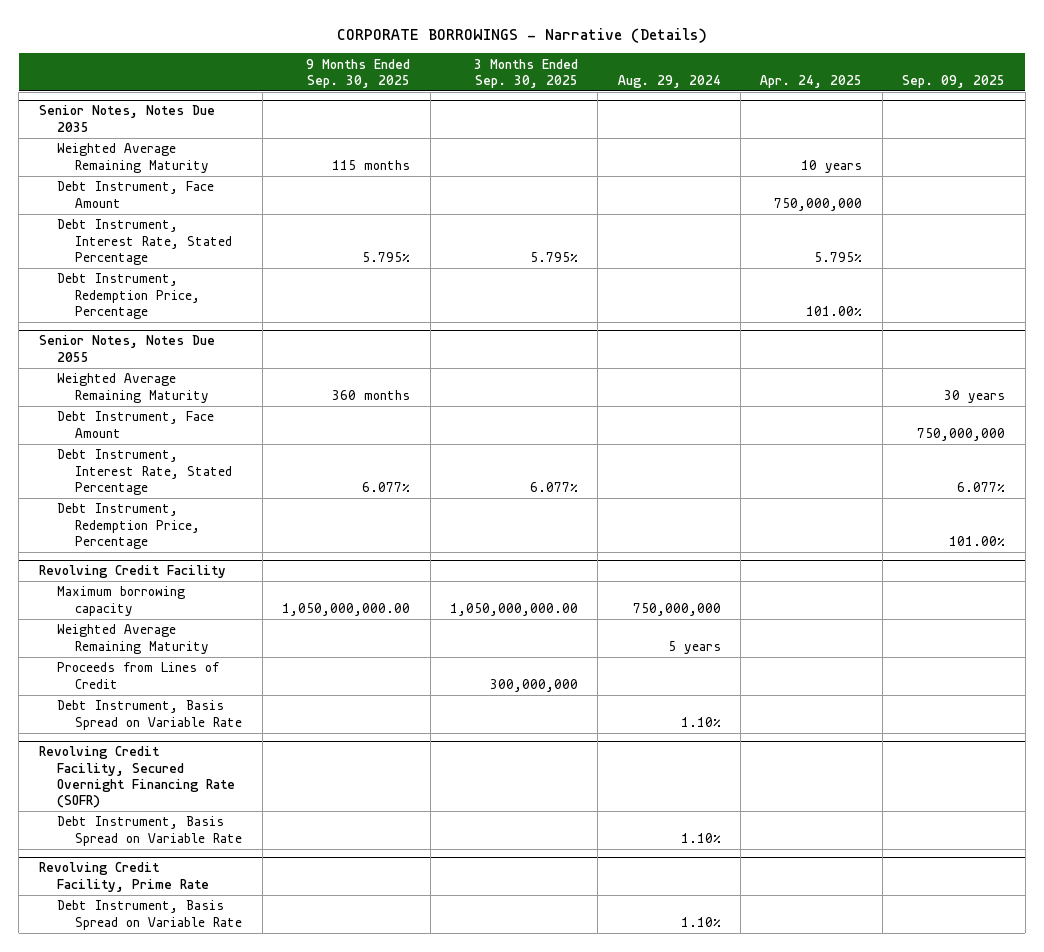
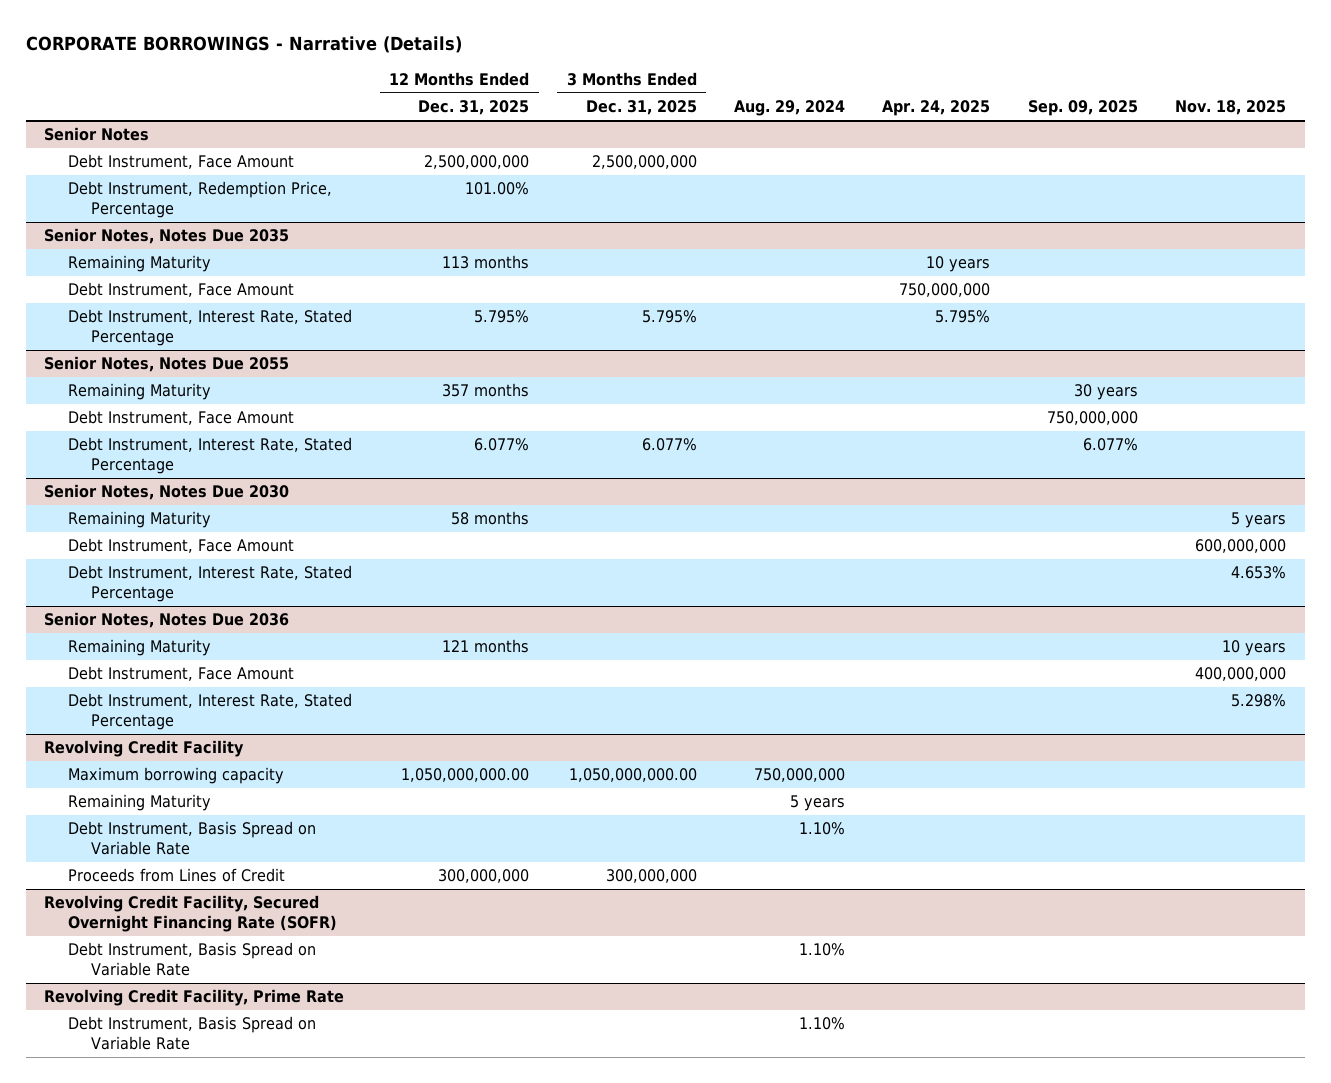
- | 9 Months Ended Sep. 30, 2025 | 3 Months Ended Sep. 30, 2025 | Aug. 29, 2024 | Apr. 24, 2025 | Sep. 09, 2025
+ | 12 Months Ended Dec. 31, 2025 | 3 Months Ended Dec. 31, 2025 | Aug. 29, 2024 | Apr. 24, 2025 | Sep. 09, 2025 | Nov. 18, 2025
+ Senior Notes
+ Debt Instrument, Face Amount | 2,500,000,000 | 2,500,000,000 | | | |
+ Debt Instrument, Redemption Price, Percentage | 101.00% | | | | |
@ Senior Notes, Notes Due 2035
- Weighted Average Remaining Maturity | 115 months | | | 10 years |
+ Remaining Maturity | 113 months | | | 10 years | |
- Debt Instrument, Redemption Price, Percentage | | | | 101.00% |
@ Senior Notes, Notes Due 2055
- Weighted Average Remaining Maturity | 360 months | | | | 30 years
+ Remaining Maturity | 357 months | | | | 30 years |
- Debt Instrument, Redemption Price, Percentage | | | | | 101.00%
+ Senior Notes, Notes Due 2030
+ Remaining Maturity | 58 months | | | | | 5 years
+ Debt Instrument, Face Amount | | | | | | 600,000,000
+ Debt Instrument, Interest Rate, Stated Percentage | | | | | | 4.653%
+ Senior Notes, Notes Due 2036
+ Remaining Maturity | 121 months | | | | | 10 years
+ Debt Instrument, Face Amount | | | | | | 400,000,000
+ Debt Instrument, Interest Rate, Stated Percentage | | | | | | 5.298%
@ Revolving Credit Facility
- Weighted Average Remaining Maturity | | | 5 years | |
+ Remaining Maturity | | | 5 years | | |
moved down: Proceeds from Lines of Credit | 300,000,000 | 300,000,000 | | | |

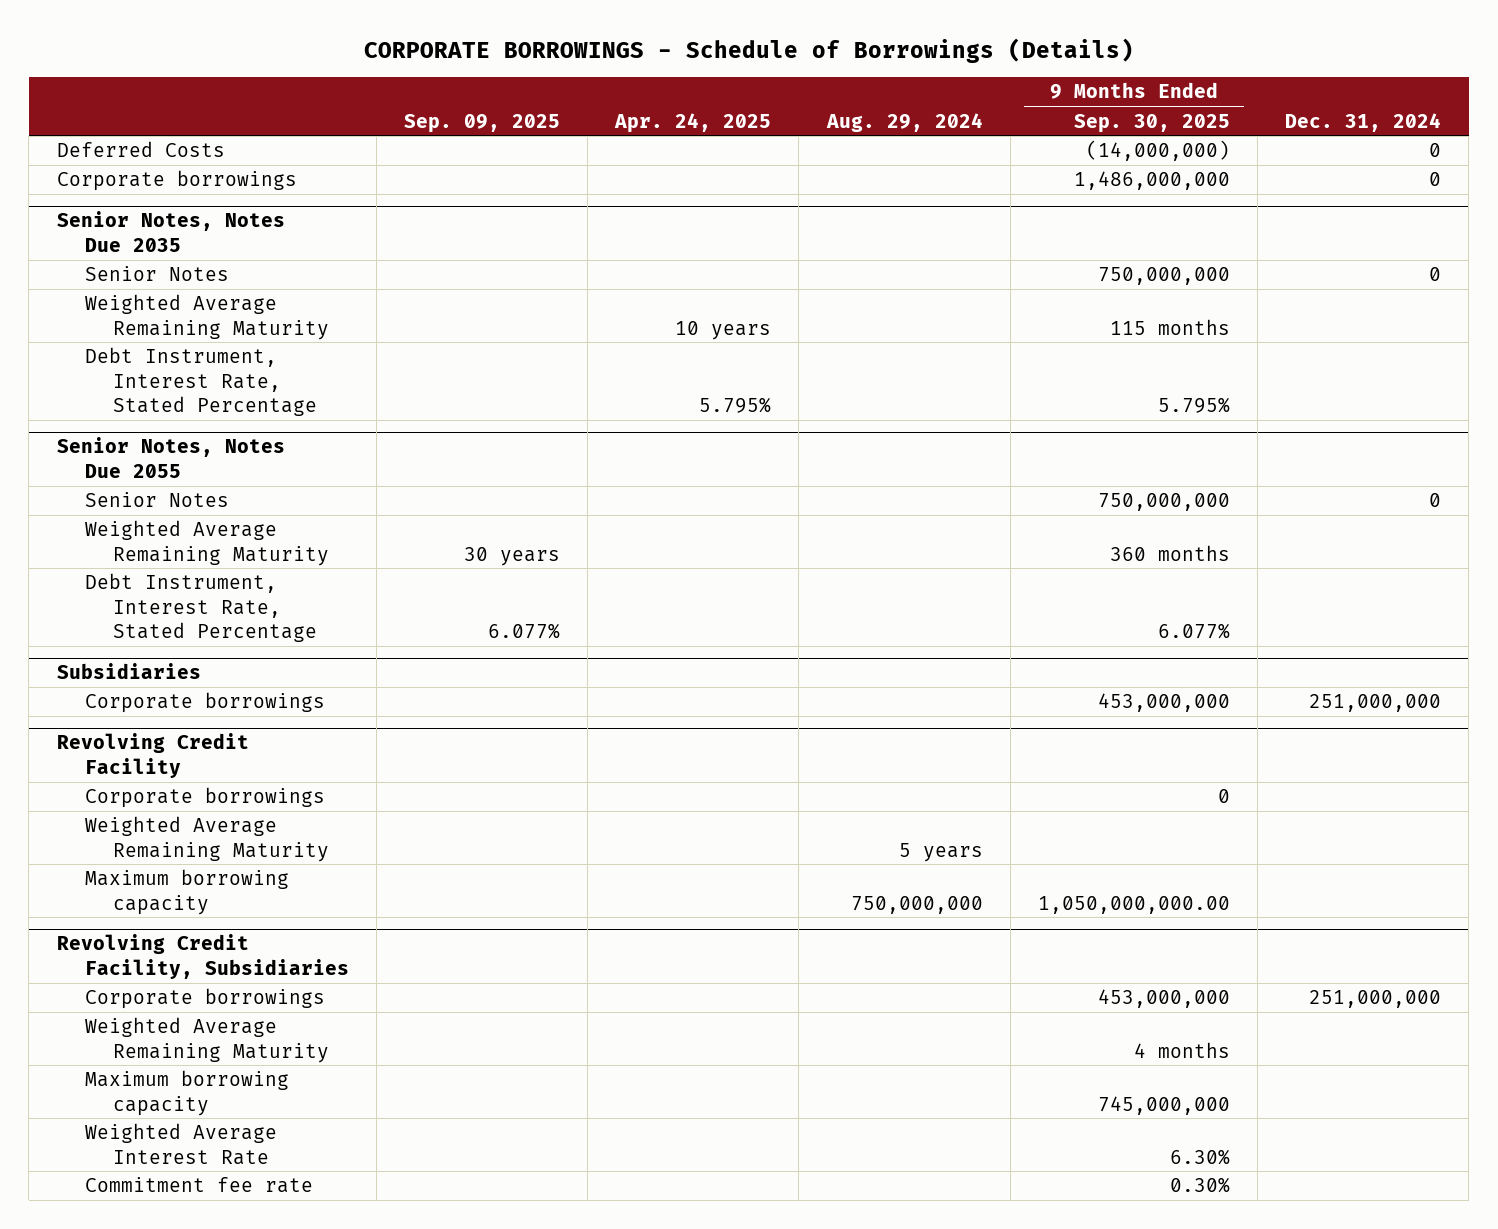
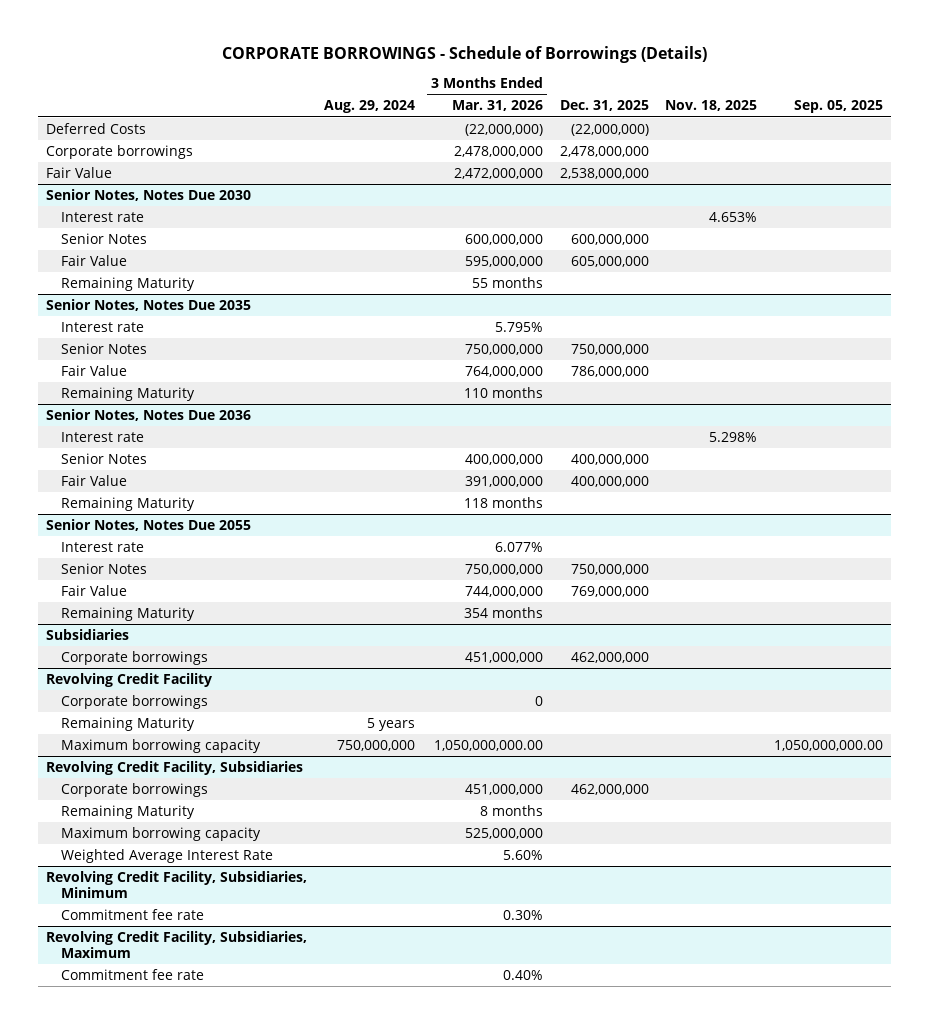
- | Sep. 09, 2025 | Apr. 24, 2025 | Aug. 29, 2024 | 9 Months Ended Sep. 30, 2025 | Dec. 31, 2024
+ | Aug. 29, 2024 | 3 Months Ended Mar. 31, 2026 | Dec. 31, 2025 | Nov. 18, 2025 | Sep. 05, 2025
+ Fair Value | | 2,472,000,000 | 2,538,000,000 | |
+ Senior Notes, Notes Due 2030
+ Interest rate | | | | 4.653% |
+ Senior Notes | | 600,000,000 | 600,000,000 | |
+ Fair Value | | 595,000,000 | 605,000,000 | |
+ Remaining Maturity | | 55 months | | |
@ Senior Notes, Notes Due 2035
+ Interest rate | | 5.795% | | |
- Weighted Average Remaining Maturity | | 10 years | | 115 months |
- Debt Instrument, Interest Rate, Stated Percentage | | 5.795% | | 5.795% |
+ Fair Value | | 764,000,000 | 786,000,000 | |
+ Remaining Maturity | | 110 months | | |
+ Senior Notes, Notes Due 2036
+ Interest rate | | | | 5.298% |
+ Senior Notes | | 400,000,000 | 400,000,000 | |
+ Fair Value | | 391,000,000 | 400,000,000 | |
+ Remaining Maturity | | 118 months | | |
@ Senior Notes, Notes Due 2055
+ Interest rate | | 6.077% | | |
- Weighted Average Remaining Maturity | 30 years | | | 360 months |
- Debt Instrument, Interest Rate, Stated Percentage | 6.077% | | | 6.077% |
+ Fair Value | | 744,000,000 | 769,000,000 | |
+ Remaining Maturity | | 354 months | | |
@ Revolving Credit Facility
- Weighted Average Remaining Maturity | | | 5 years | |
+ Remaining Maturity | 5 years | | | |
@ Revolving Credit Facility, Subsidiaries
- Weighted Average Remaining Maturity | | | | 4 months |
+ Remaining Maturity | | 8 months | | |
- Commitment fee rate | | | | 0.30% |
+ Revolving Credit Facility, Subsidiaries, Minimum
+ Commitment fee rate | | 0.30% | | |
+ Revolving Credit Facility, Subsidiaries, Maximum
+ Commitment fee rate | | 0.40% | | |

